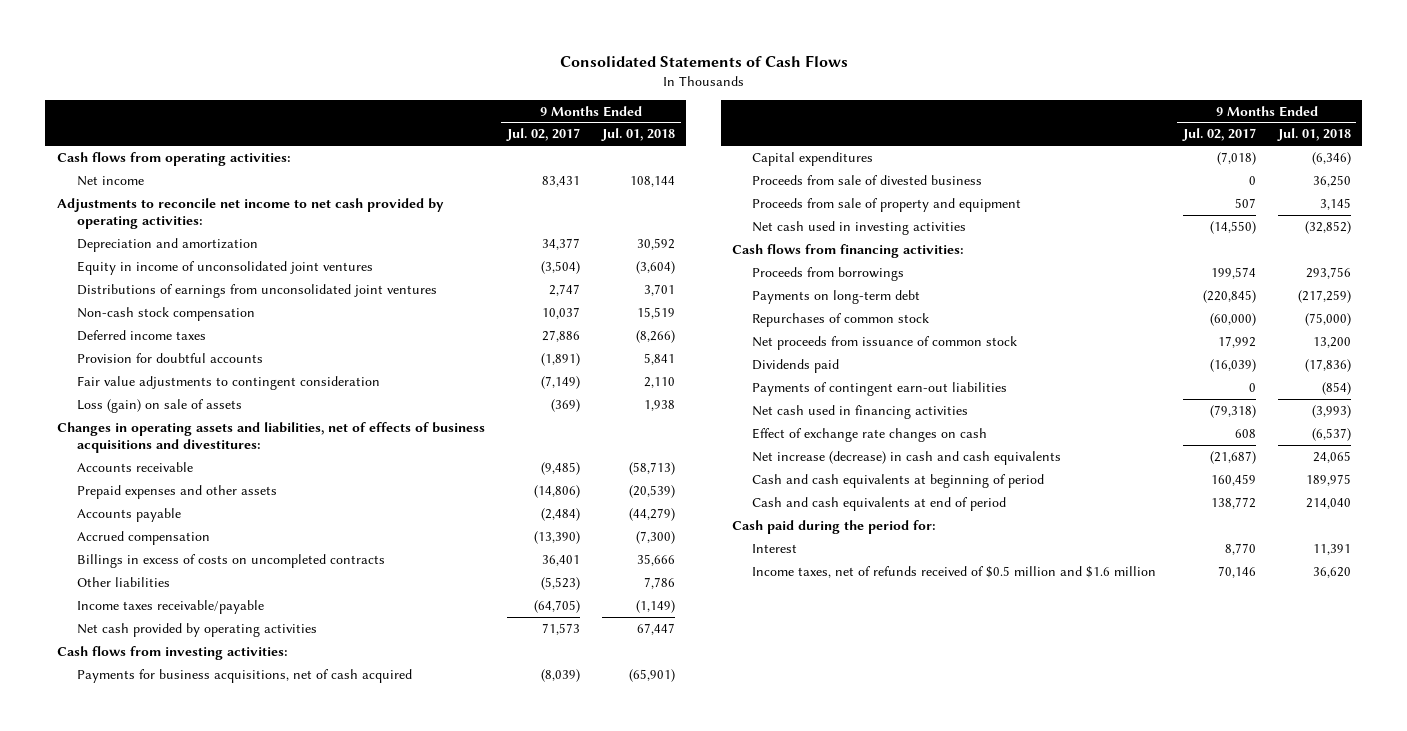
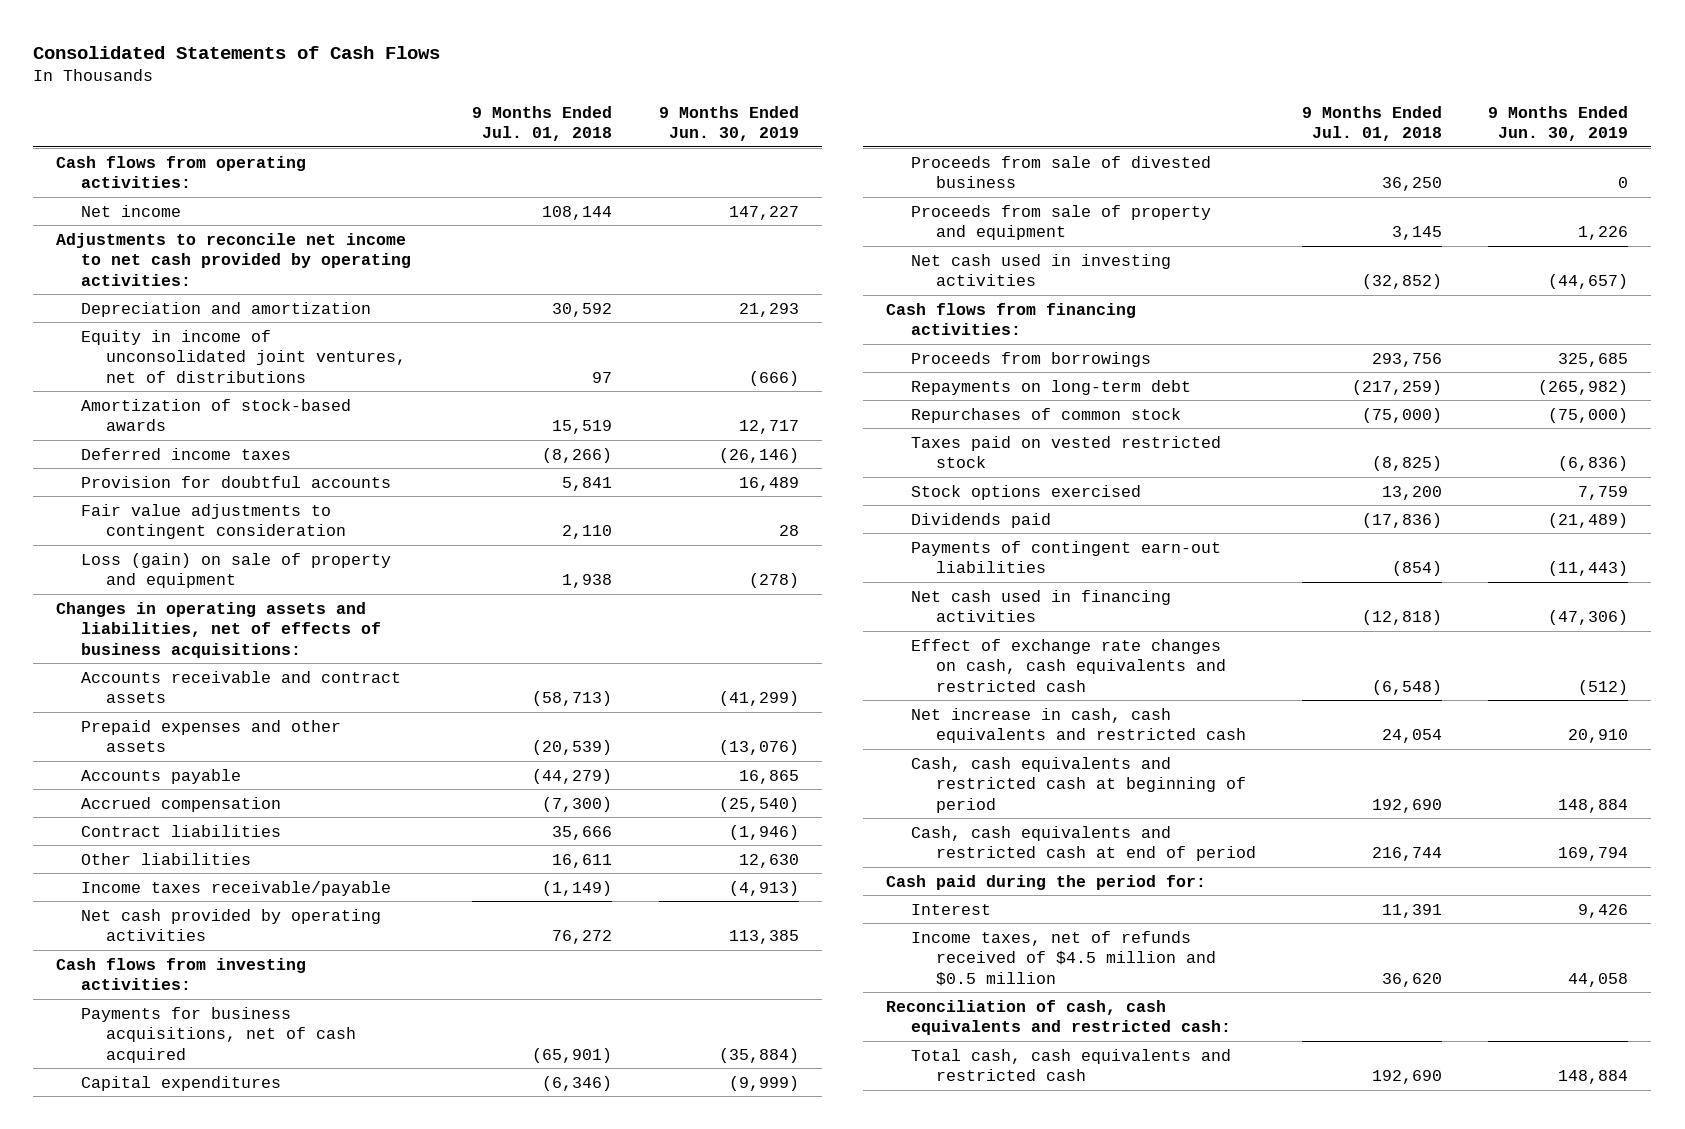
- | 9 Months Ended Jul. 02, 2017 | 9 Months Ended Jul. 01, 2018
+ | 9 Months Ended Jul. 01, 2018 | 9 Months Ended Jun. 30, 2019
- Equity in income of unconsolidated joint ventures | (3,504) | (3,604)
- Distributions of earnings from unconsolidated joint ventures | 2,747 | 3,701
- Non-cash stock compensation | 10,037 | 15,519
+ Equity in income of unconsolidated joint ventures, net of distributions | 97 | (666)
+ Amortization of stock-based awards | 15,519 | 12,717
- Loss (gain) on sale of assets | (369) | 1,938
- Changes in operating assets and liabilities, net of effects of business acquisitions and divestitures:
- Accounts receivable | (9,485) | (58,713)
+ Loss (gain) on sale of property and equipment | 1,938 | (278)
+ Changes in operating assets and liabilities, net of effects of business acquisitions:
+ Accounts receivable and contract assets | (58,713) | (41,299)
- Billings in excess of costs on uncompleted contracts | 36,401 | 35,666
- Other liabilities | (5,523) | 7,786
+ Contract liabilities | 35,666 | (1,946)
+ Other liabilities | 16,611 | 12,630
- Net cash provided by operating activities | 71,573 | 67,447
+ Net cash provided by operating activities | 76,272 | 113,385
- Payments on long-term debt | (220,845) | (217,259)
+ Repayments on long-term debt | (217,259) | (265,982)
- Net proceeds from issuance of common stock | 17,992 | 13,200
+ Taxes paid on vested restricted stock | (8,825) | (6,836)
+ Stock options exercised | 13,200 | 7,759
- Net cash used in financing activities | (79,318) | (3,993)
- Effect of exchange rate changes on cash | 608 | (6,537)
- Net increase (decrease) in cash and cash equivalents | (21,687) | 24,065
- Cash and cash equivalents at beginning of period | 160,459 | 189,975
- Cash and cash equivalents at end of period | 138,772 | 214,040
+ Net cash used in financing activities | (12,818) | (47,306)
+ Effect of exchange rate changes on cash, cash equivalents and restricted cash | (6,548) | (512)
+ Net increase in cash, cash equivalents and restricted cash | 24,054 | 20,910
+ Cash, cash equivalents and restricted cash at beginning of period | 192,690 | 148,884
+ Cash, cash equivalents and restricted cash at end of period | 216,744 | 169,794
- Income taxes, net of refunds received of $0.5 million and $1.6 million | 70,146 | 36,620
+ Income taxes, net of refunds received of $4.5 million and $0.5 million | 36,620 | 44,058
+ Reconciliation of cash, cash equivalents and restricted cash:
+ Total cash, cash equivalents and restricted cash | 192,690 | 148,884

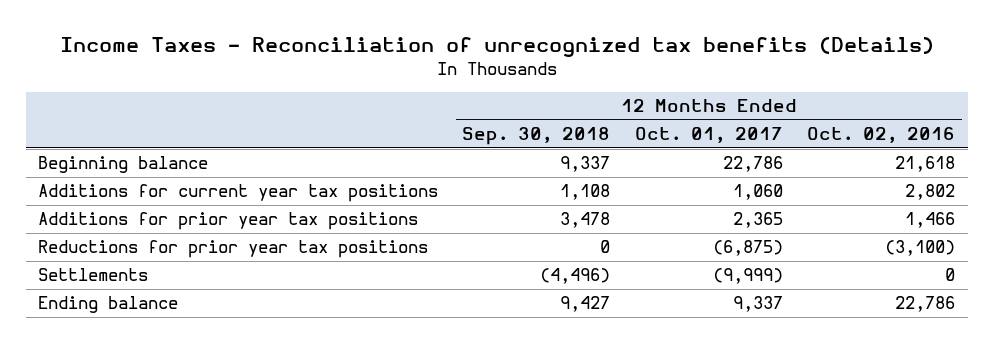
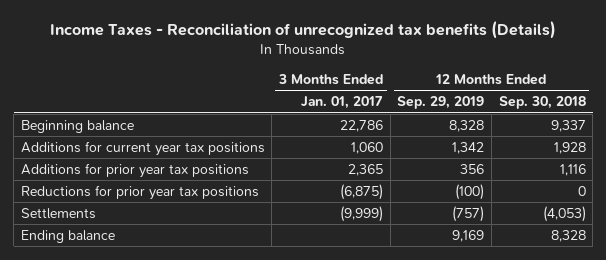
- | 12 Months Ended Sep. 30, 2018 | 12 Months Ended Oct. 01, 2017 | 12 Months Ended Oct. 02, 2016
+ | 3 Months Ended Jan. 01, 2017 | 12 Months Ended Sep. 29, 2019 | 12 Months Ended Sep. 30, 2018
- Additions for current year tax positions | 1,108 | 1,060 | 2,802
- Additions for prior year tax positions | 3,478 | 2,365 | 1,466
+ Additions for current year tax positions | 1,060 | 1,342 | 1,928
+ Additions for prior year tax positions | 2,365 | 356 | 1,116
- Settlements | (4,496) | (9,999) | 0
- Ending balance | 9,427 | 9,337 | 22,786
+ Settlements | (9,999) | (757) | (4,053)
+ Ending balance | | 9,169 | 8,328

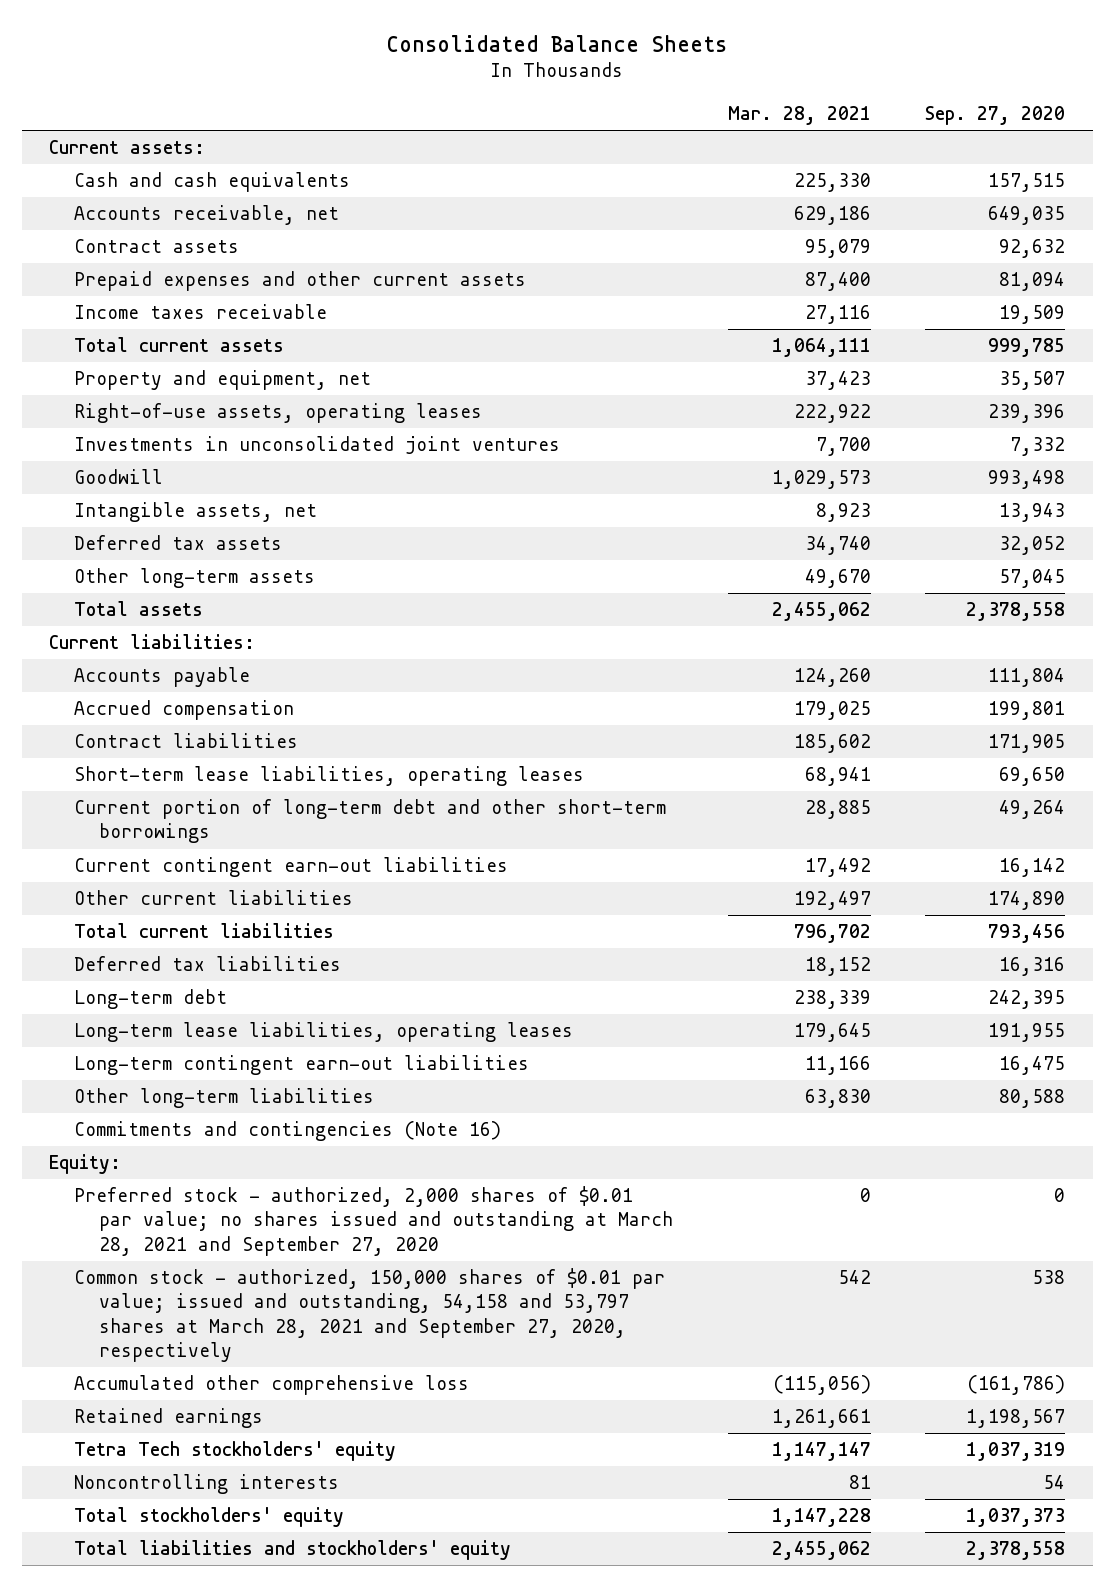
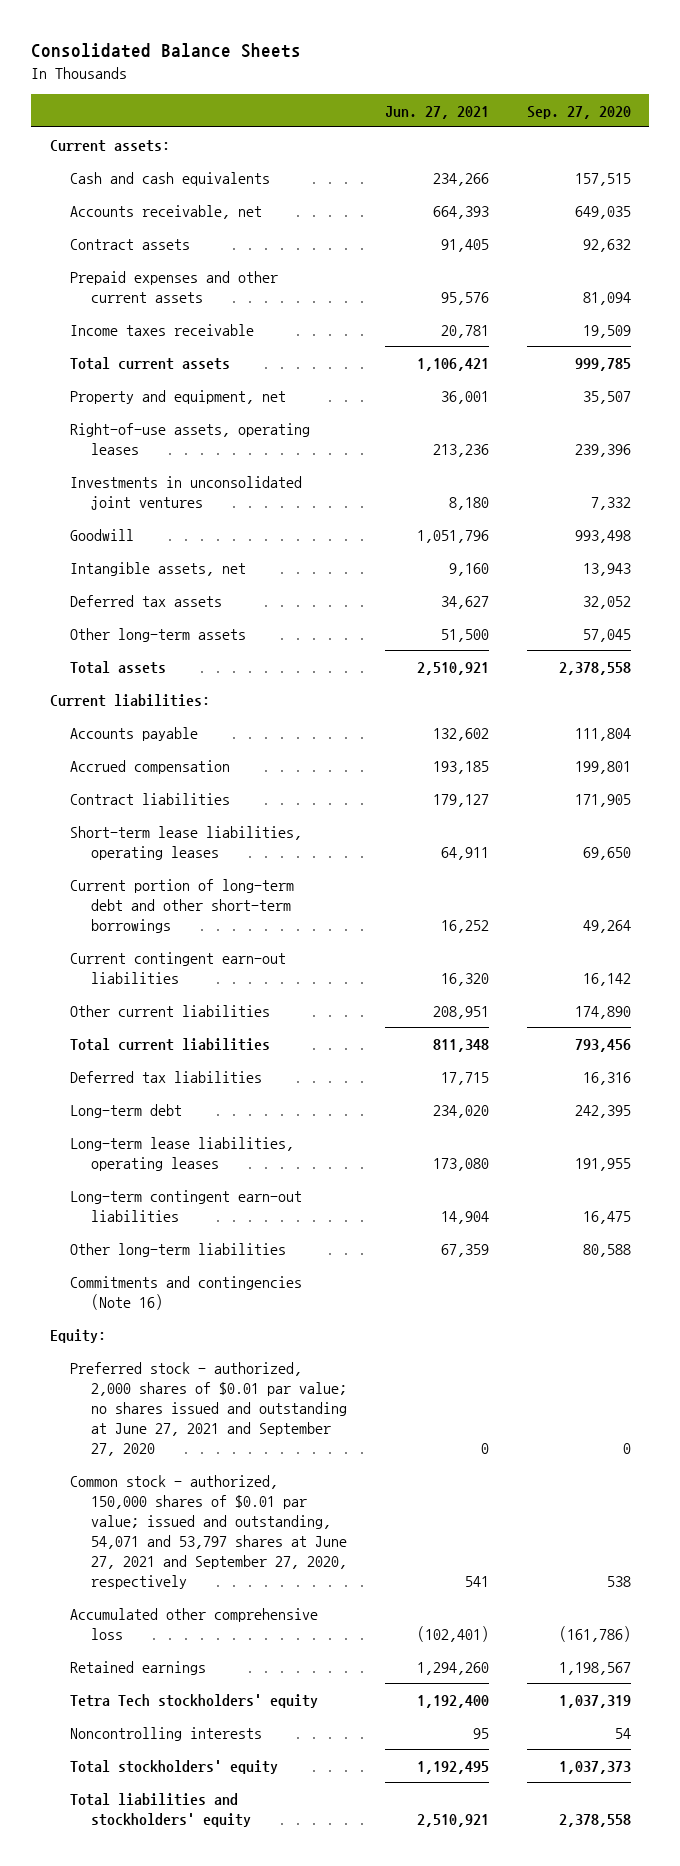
- | Mar. 28, 2021 | Sep. 27, 2020
+ | Jun. 27, 2021 | Sep. 27, 2020
- Preferred stock - authorized, 2,000 shares of $0.01 par value; no shares issued and outstanding at March 28, 2021 and September 27, 2020 | 0 | 0
- Common stock - authorized, 150,000 shares of $0.01 par value; issued and outstanding, 54,158 and 53,797 shares at March 28, 2021 and September 27, 2020, respectively | 542 | 538
+ Preferred stock - authorized, 2,000 shares of $0.01 par value; no shares issued and outstanding at June 27, 2021 and September 27, 2020 | 0 | 0
+ Common stock - authorized, 150,000 shares of $0.01 par value; issued and outstanding, 54,071 and 53,797 shares at June 27, 2021 and September 27, 2020, respectively | 541 | 538

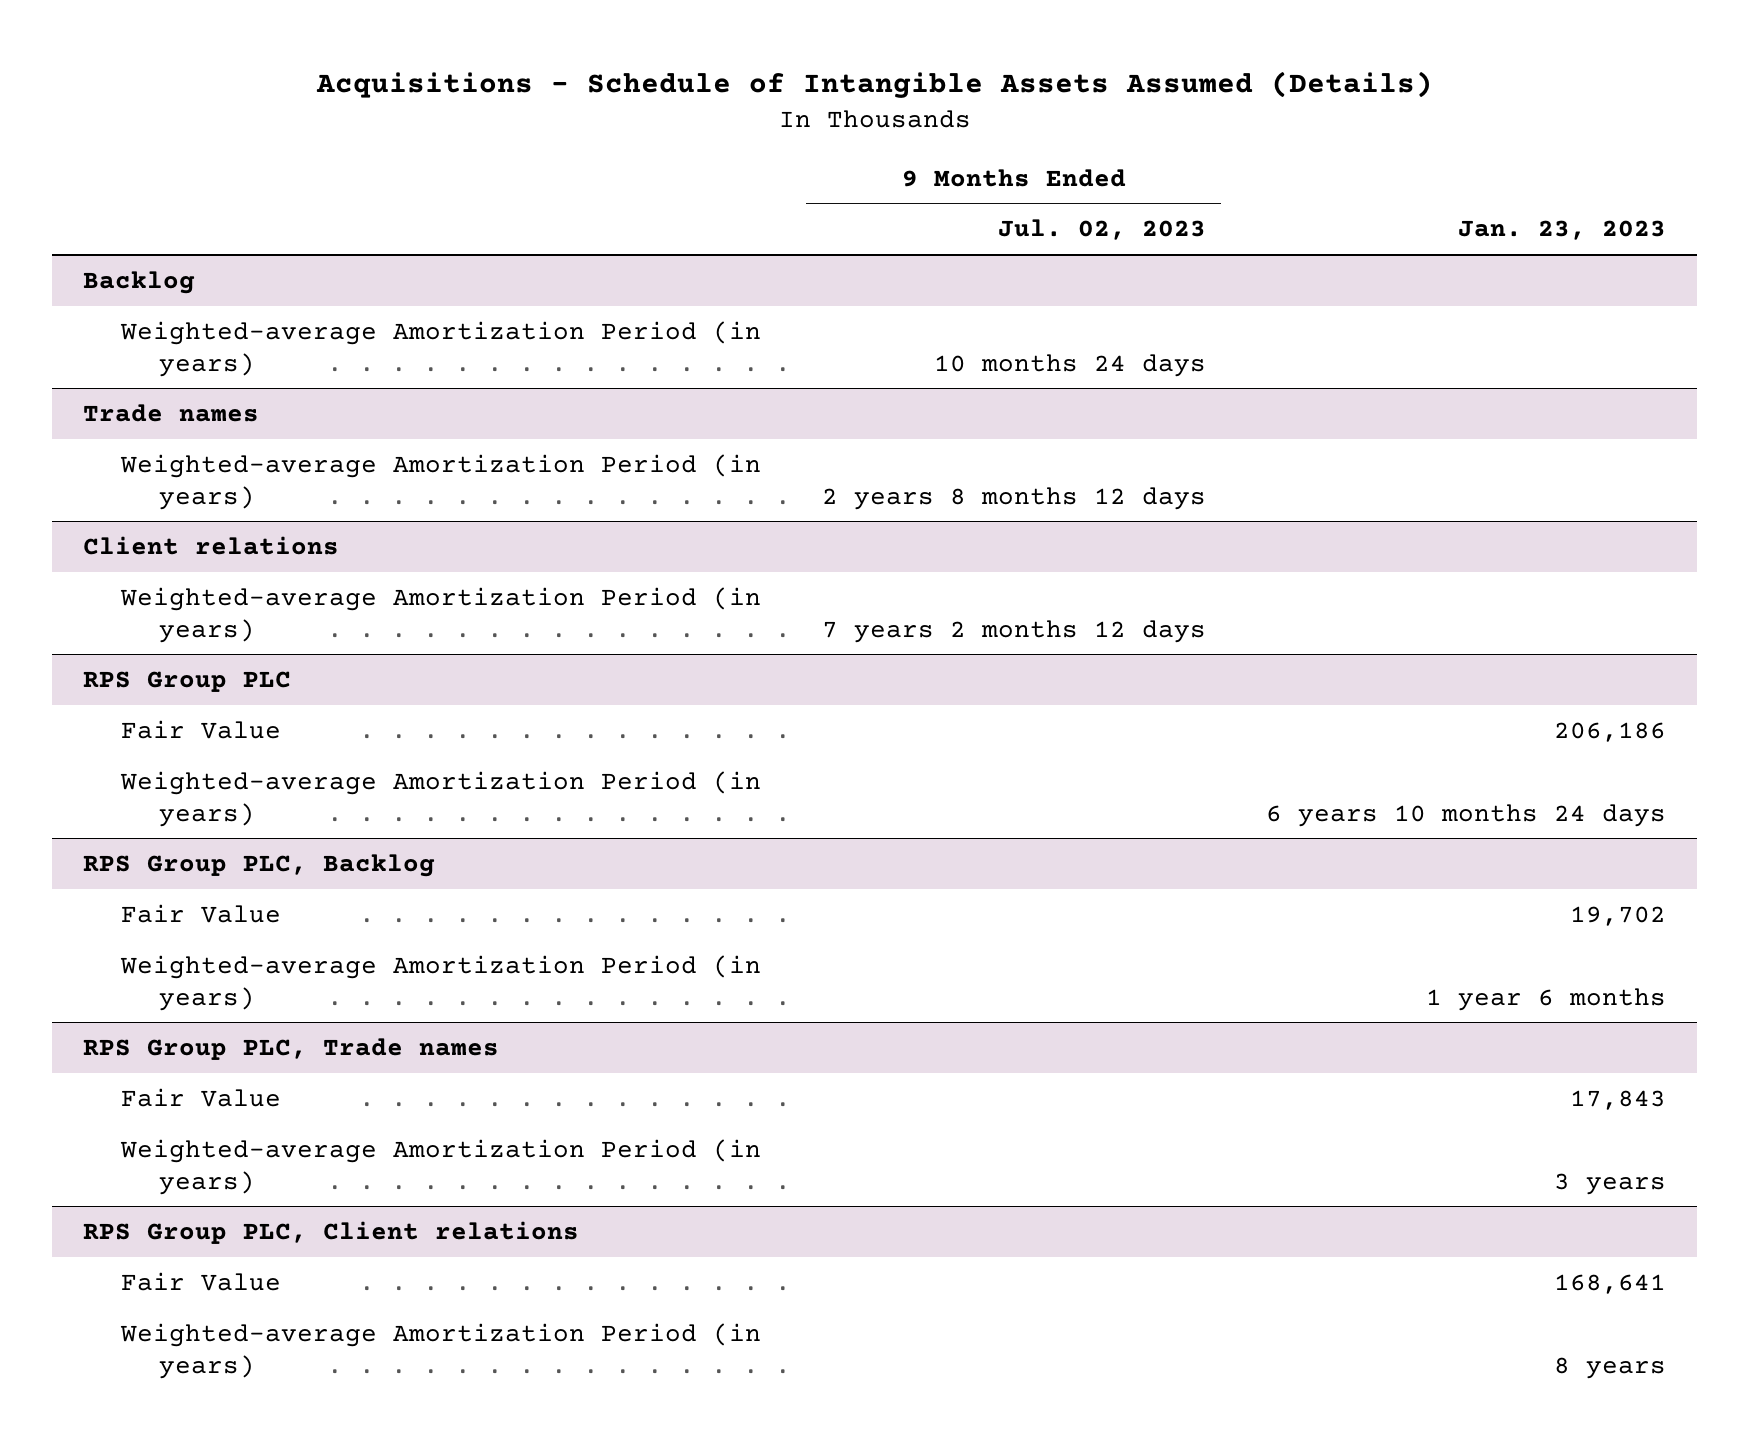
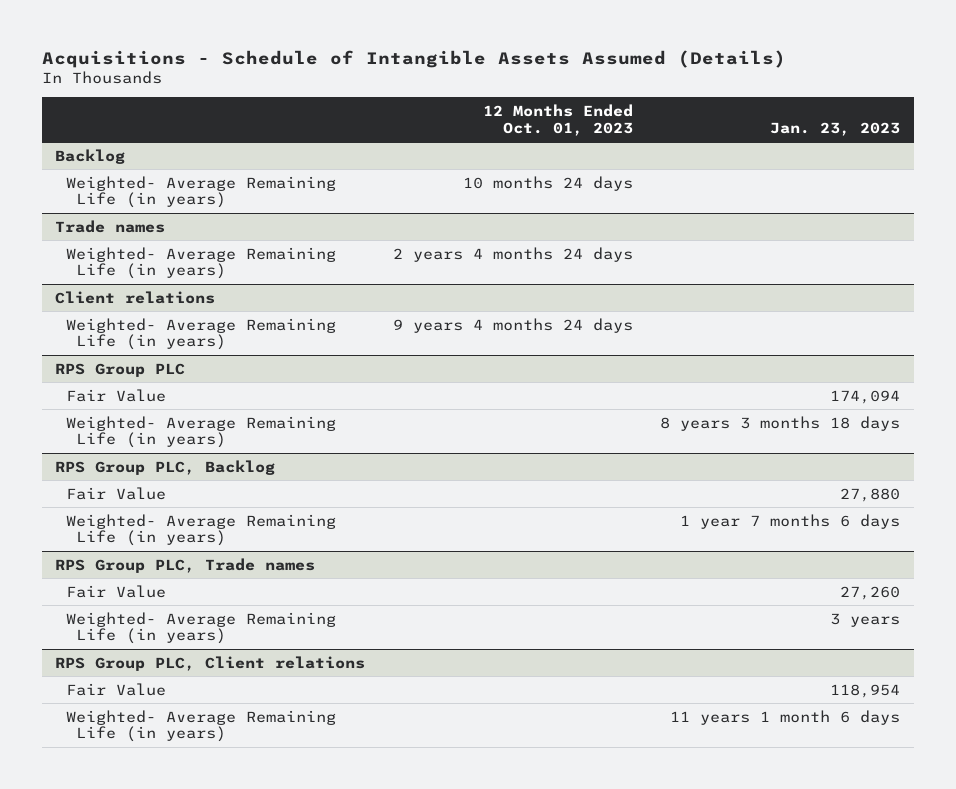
- | 9 Months Ended Jul. 02, 2023 | Jan. 23, 2023
+ | 12 Months Ended Oct. 01, 2023 | Jan. 23, 2023
@ Backlog
- Weighted-average Amortization Period (in years) | 10 months 24 days |
+ Weighted- Average Remaining Life (in years) | 10 months 24 days |
@ Trade names
- Weighted-average Amortization Period (in years) | 2 years 8 months 12 days |
+ Weighted- Average Remaining Life (in years) | 2 years 4 months 24 days |
@ Client relations
- Weighted-average Amortization Period (in years) | 7 years 2 months 12 days |
+ Weighted- Average Remaining Life (in years) | 9 years 4 months 24 days |
@ RPS Group PLC
- Fair Value | | 206,186
- Weighted-average Amortization Period (in years) | | 6 years 10 months 24 days
+ Fair Value | | 174,094
+ Weighted- Average Remaining Life (in years) | | 8 years 3 months 18 days
@ RPS Group PLC, Backlog
- Fair Value | | 19,702
- Weighted-average Amortization Period (in years) | | 1 year 6 months
+ Fair Value | | 27,880
+ Weighted- Average Remaining Life (in years) | | 1 year 7 months 6 days
@ RPS Group PLC, Trade names
- Fair Value | | 17,843
- Weighted-average Amortization Period (in years) | | 3 years
+ Fair Value | | 27,260
+ Weighted- Average Remaining Life (in years) | | 3 years
@ RPS Group PLC, Client relations
- Fair Value | | 168,641
- Weighted-average Amortization Period (in years) | | 8 years
+ Fair Value | | 118,954
+ Weighted- Average Remaining Life (in years) | | 11 years 1 month 6 days

